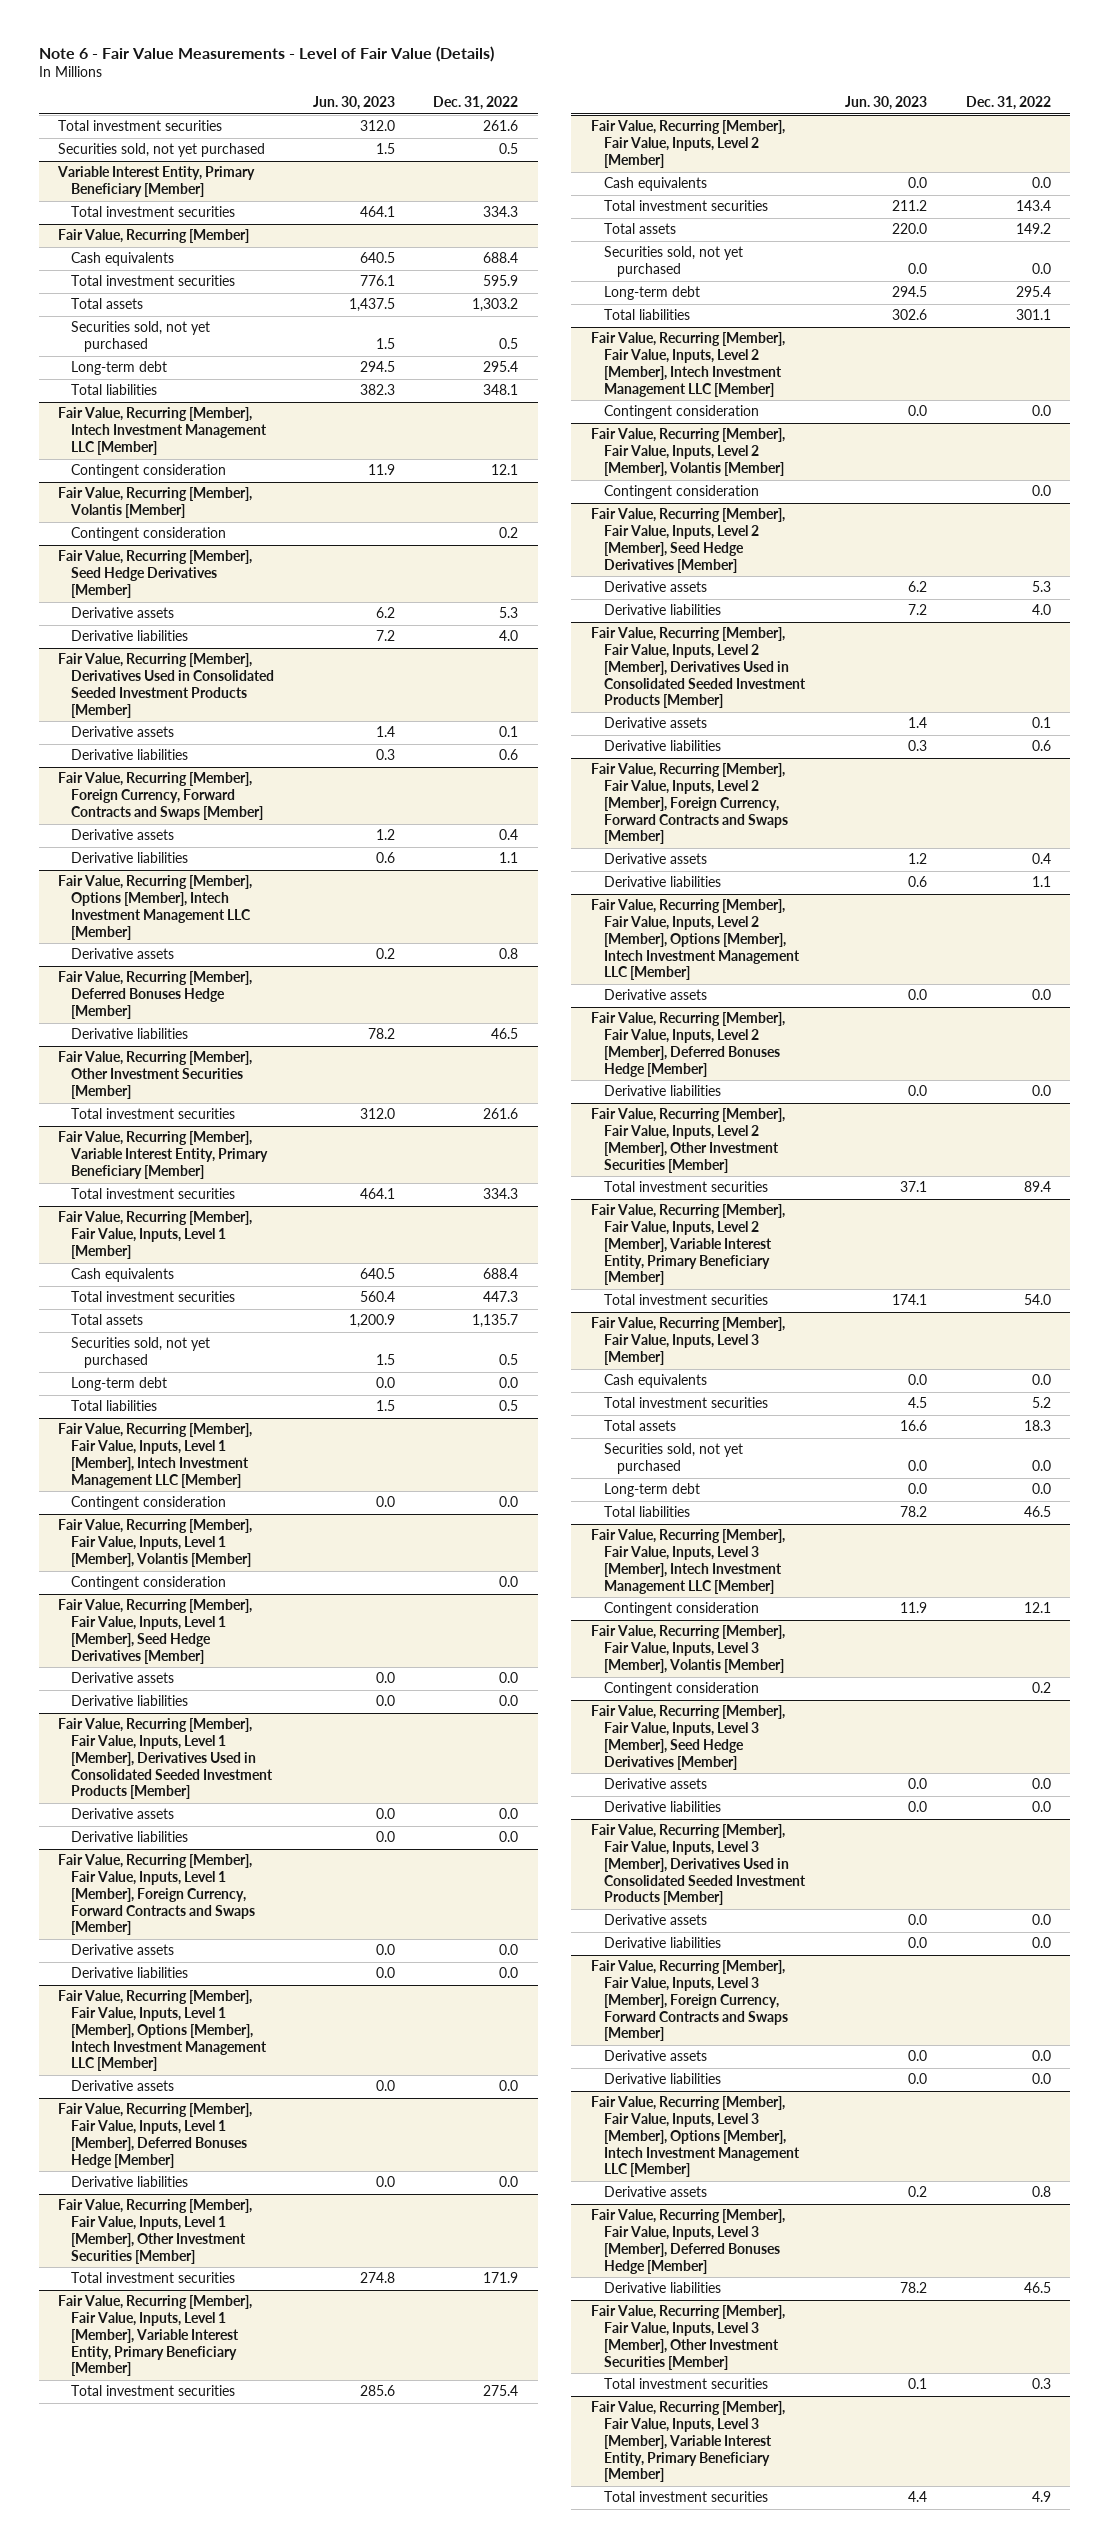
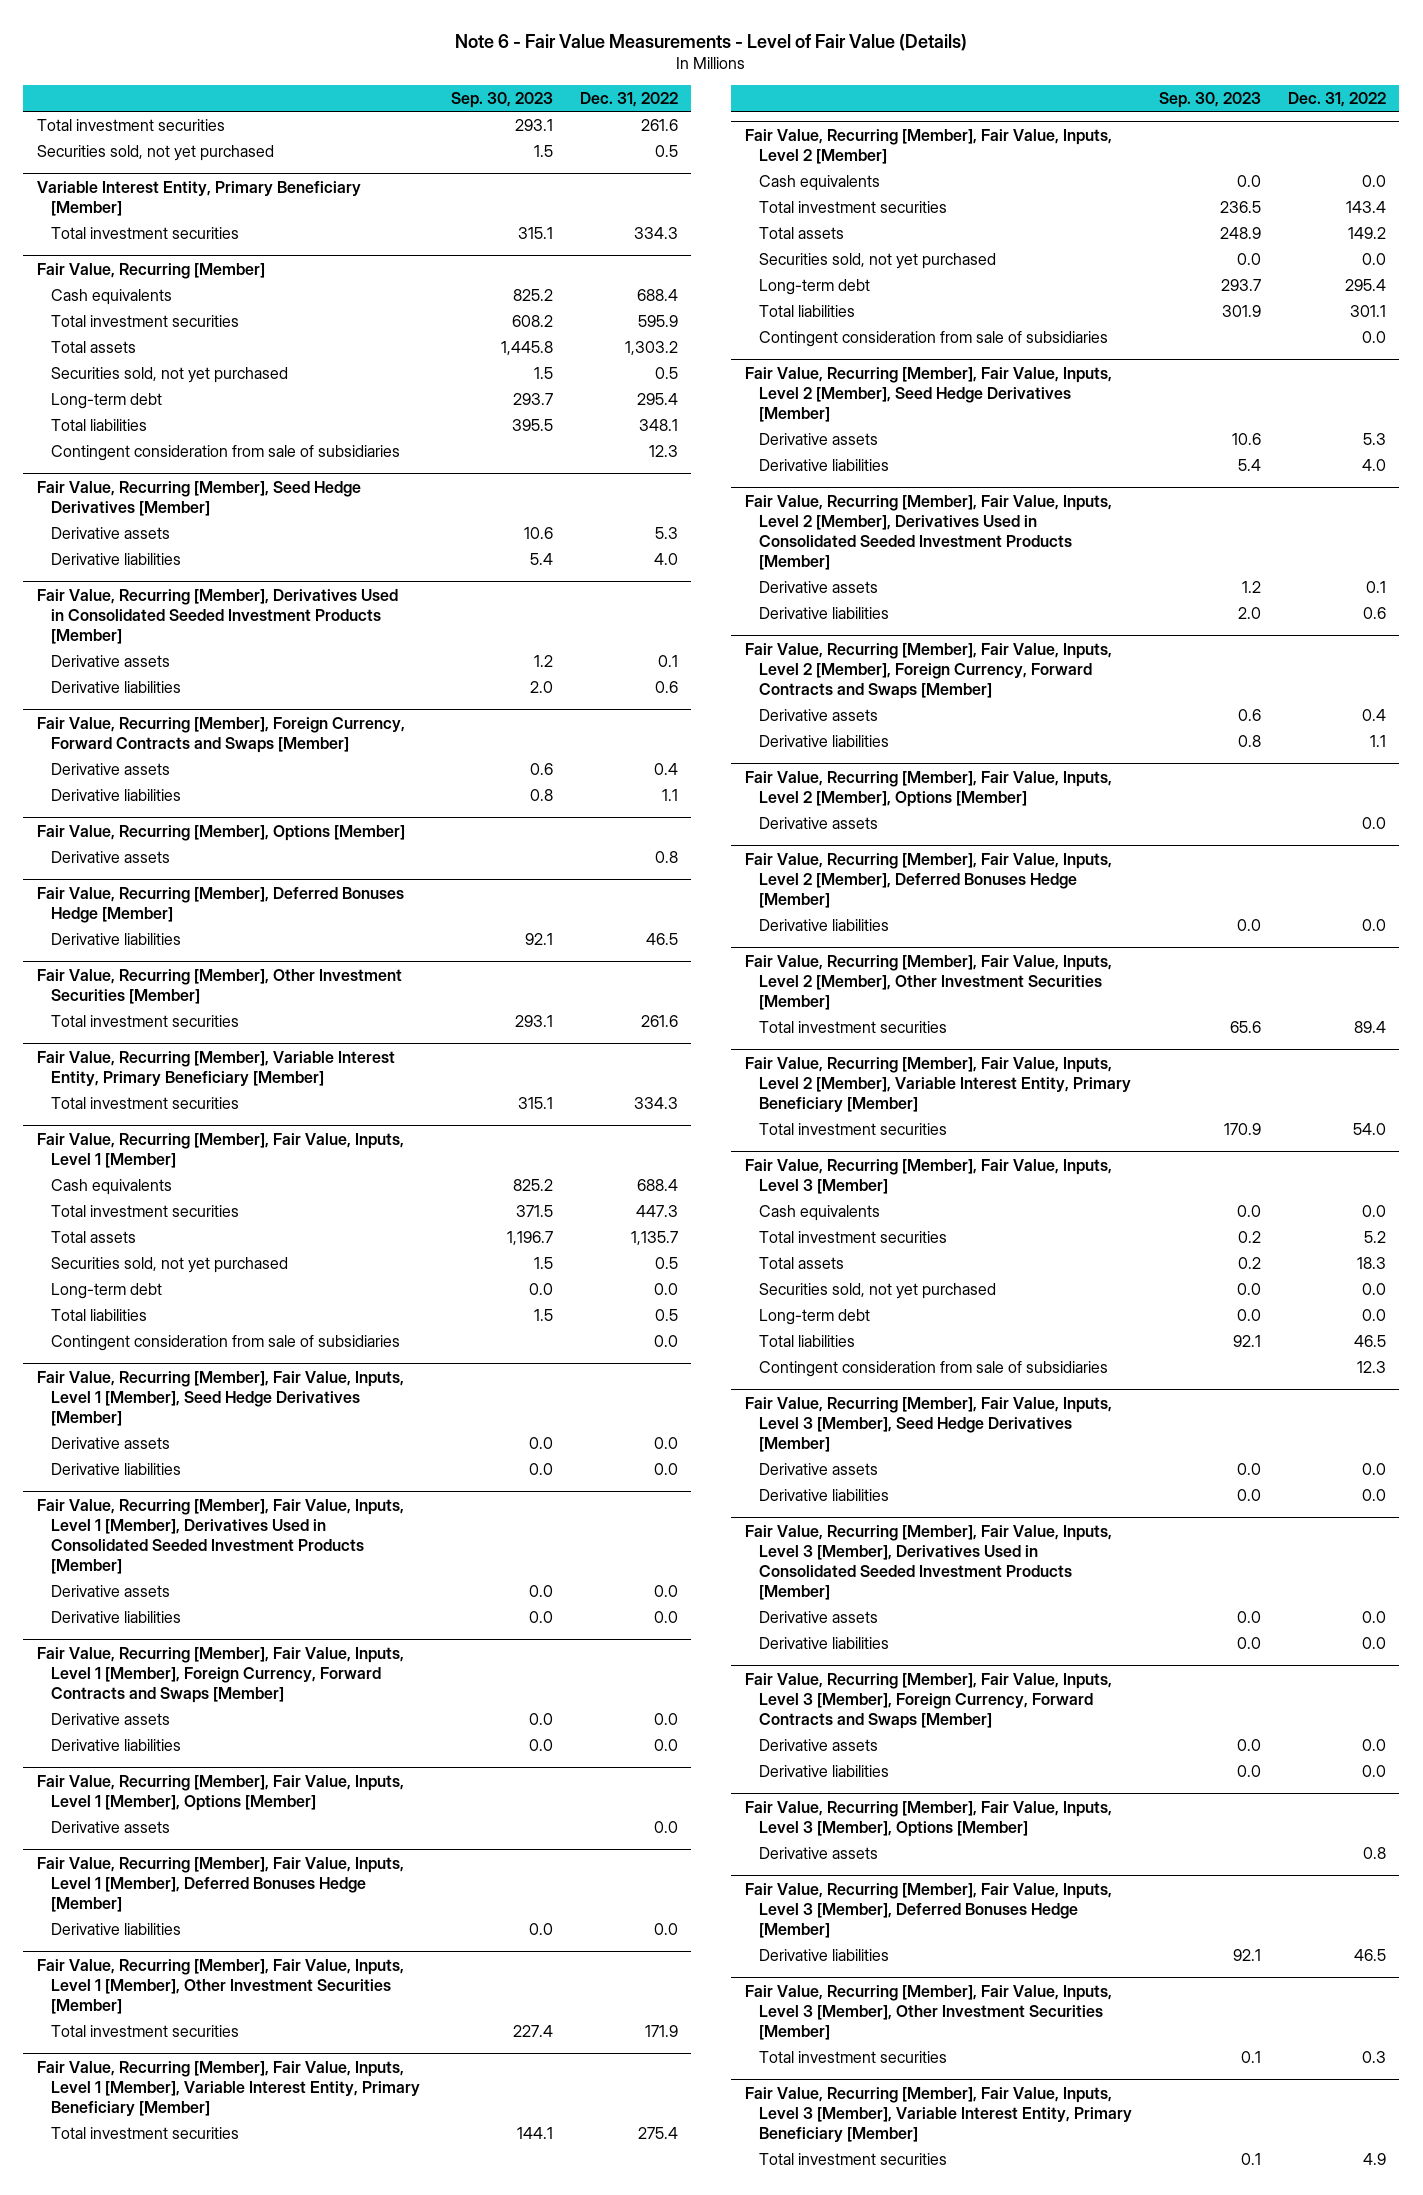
- | Jun. 30, 2023 | Dec. 31, 2022
+ | Sep. 30, 2023 | Dec. 31, 2022
- Fair Value, Recurring [Member], Intech Investment Management LLC [Member]
- Contingent consideration | 11.9 | 12.1
- Fair Value, Recurring [Member], Volantis [Member]
- Contingent consideration | | 0.2
@ Fair Value, Recurring [Member]
+ Contingent consideration from sale of subsidiaries | | 12.3
- Fair Value, Recurring [Member], Options [Member], Intech Investment Management LLC [Member]
+ Fair Value, Recurring [Member], Options [Member]
- Fair Value, Recurring [Member], Fair Value, Inputs, Level 1 [Member], Intech Investment Management LLC [Member]
- Contingent consideration | 0.0 | 0.0
- Fair Value, Recurring [Member], Fair Value, Inputs, Level 1 [Member], Volantis [Member]
- Contingent consideration | | 0.0
@ Fair Value, Recurring [Member], Fair Value, Inputs, Level 1 [Member]
+ Contingent consideration from sale of subsidiaries | | 0.0
- Fair Value, Recurring [Member], Fair Value, Inputs, Level 1 [Member], Options [Member], Intech Investment Management LLC [Member]
+ Fair Value, Recurring [Member], Fair Value, Inputs, Level 1 [Member], Options [Member]
- Fair Value, Recurring [Member], Fair Value, Inputs, Level 2 [Member], Intech Investment Management LLC [Member]
- Contingent consideration | 0.0 | 0.0
- Fair Value, Recurring [Member], Fair Value, Inputs, Level 2 [Member], Volantis [Member]
- Contingent consideration | | 0.0
@ Fair Value, Recurring [Member], Fair Value, Inputs, Level 2 [Member]
+ Contingent consideration from sale of subsidiaries | | 0.0
- Fair Value, Recurring [Member], Fair Value, Inputs, Level 2 [Member], Options [Member], Intech Investment Management LLC [Member]
+ Fair Value, Recurring [Member], Fair Value, Inputs, Level 2 [Member], Options [Member]
- Fair Value, Recurring [Member], Fair Value, Inputs, Level 3 [Member], Intech Investment Management LLC [Member]
- Contingent consideration | 11.9 | 12.1
- Fair Value, Recurring [Member], Fair Value, Inputs, Level 3 [Member], Volantis [Member]
- Contingent consideration | | 0.2
@ Fair Value, Recurring [Member], Fair Value, Inputs, Level 3 [Member]
+ Contingent consideration from sale of subsidiaries | | 12.3
- Fair Value, Recurring [Member], Fair Value, Inputs, Level 3 [Member], Options [Member], Intech Investment Management LLC [Member]
+ Fair Value, Recurring [Member], Fair Value, Inputs, Level 3 [Member], Options [Member]

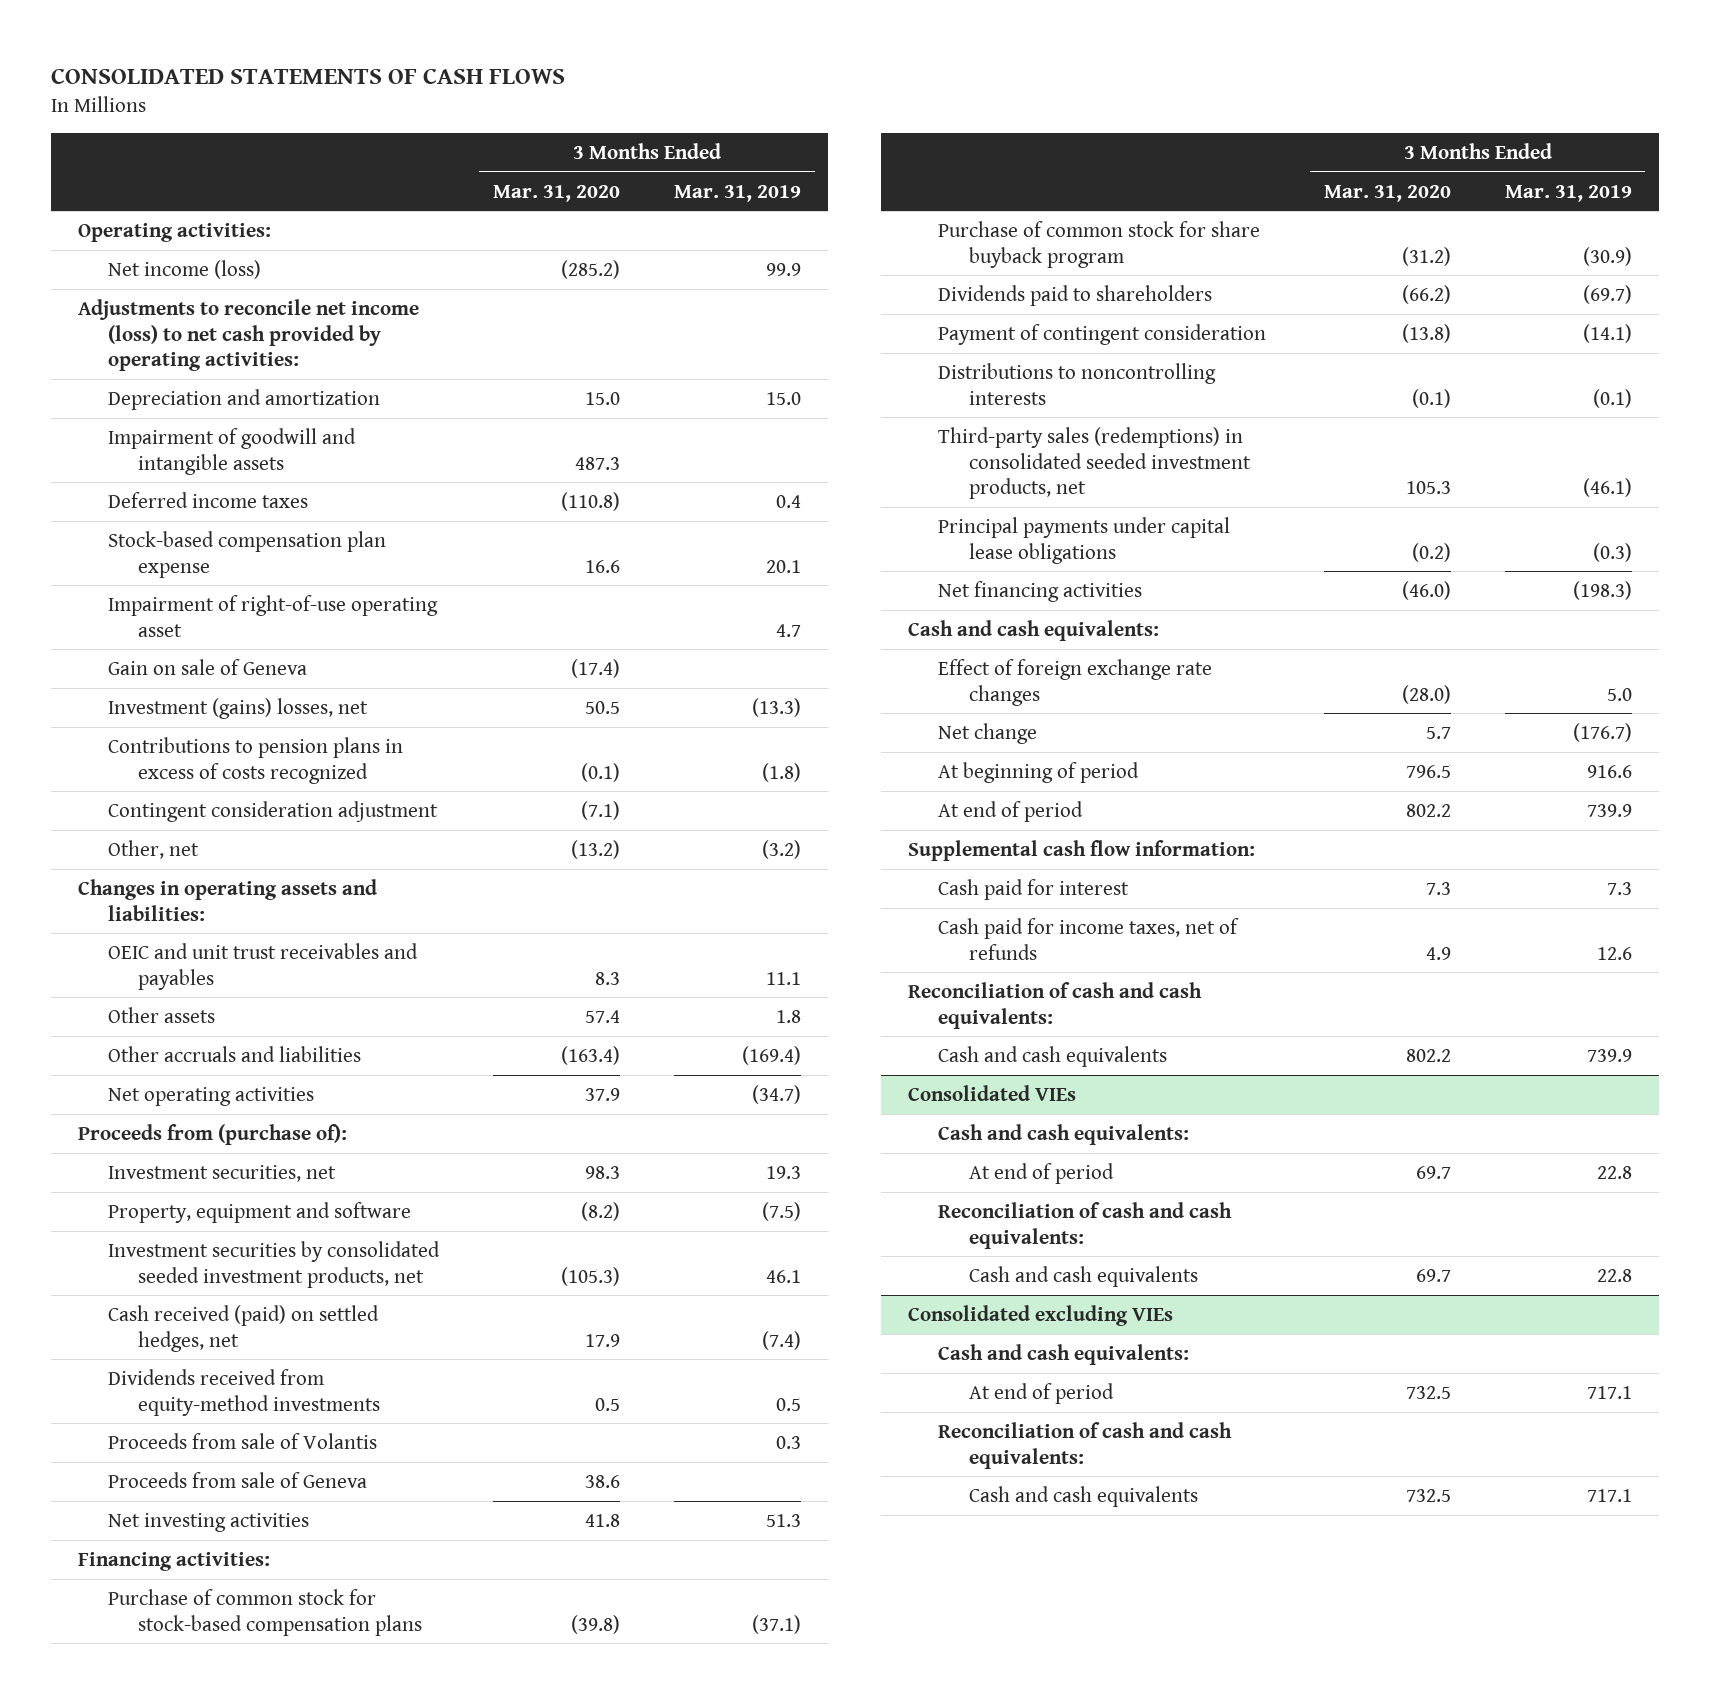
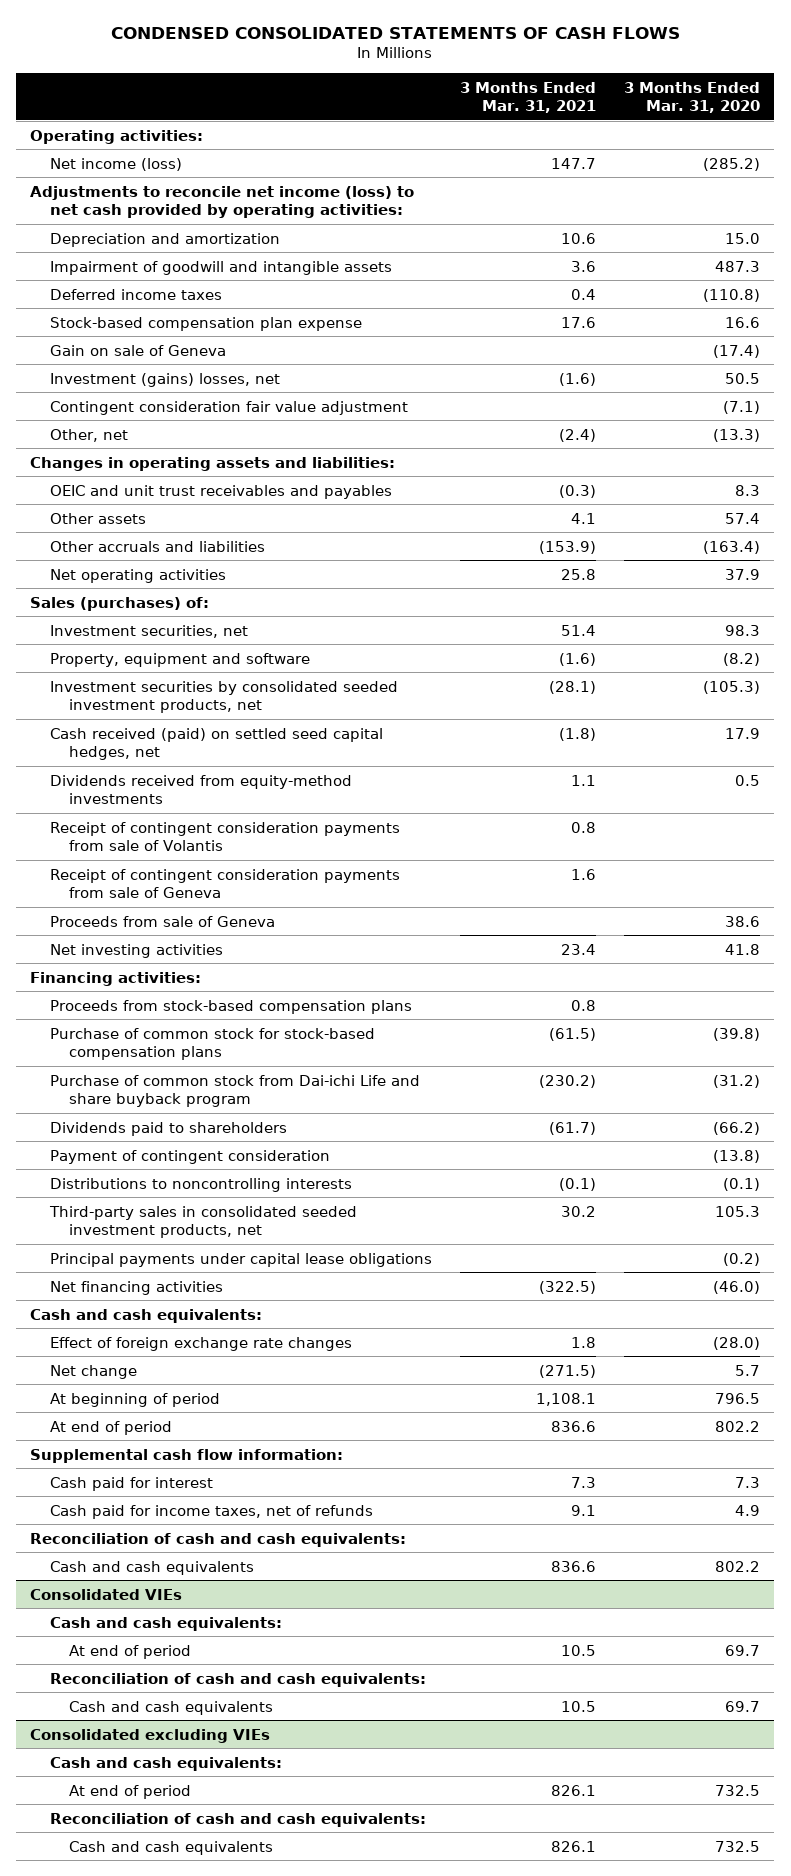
- CONSOLIDATED STATEMENTS OF CASH FLOWS
+ CONDENSED CONSOLIDATED STATEMENTS OF CASH FLOWS
- | 3 Months Ended Mar. 31, 2020 | 3 Months Ended Mar. 31, 2019
+ | 3 Months Ended Mar. 31, 2021 | 3 Months Ended Mar. 31, 2020
- Impairment of right-of-use operating asset | | 4.7
- Contributions to pension plans in excess of costs recognized | (0.1) | (1.8)
- Contingent consideration adjustment | (7.1) |
- Other, net | (13.2) | (3.2)
+ Contingent consideration fair value adjustment | | (7.1)
+ Other, net | (2.4) | (13.3)
- Proceeds from (purchase of):
+ Sales (purchases) of:
- Cash received (paid) on settled hedges, net | 17.9 | (7.4)
+ Cash received (paid) on settled seed capital hedges, net | (1.8) | 17.9
- Proceeds from sale of Volantis | | 0.3
+ Receipt of contingent consideration payments from sale of Volantis | 0.8 |
+ Receipt of contingent consideration payments from sale of Geneva | 1.6 |
+ Proceeds from stock-based compensation plans | 0.8 |
- Purchase of common stock for share buyback program | (31.2) | (30.9)
+ Purchase of common stock from Dai-ichi Life and share buyback program | (230.2) | (31.2)
- Third-party sales (redemptions) in consolidated seeded investment products, net | 105.3 | (46.1)
+ Third-party sales in consolidated seeded investment products, net | 30.2 | 105.3

